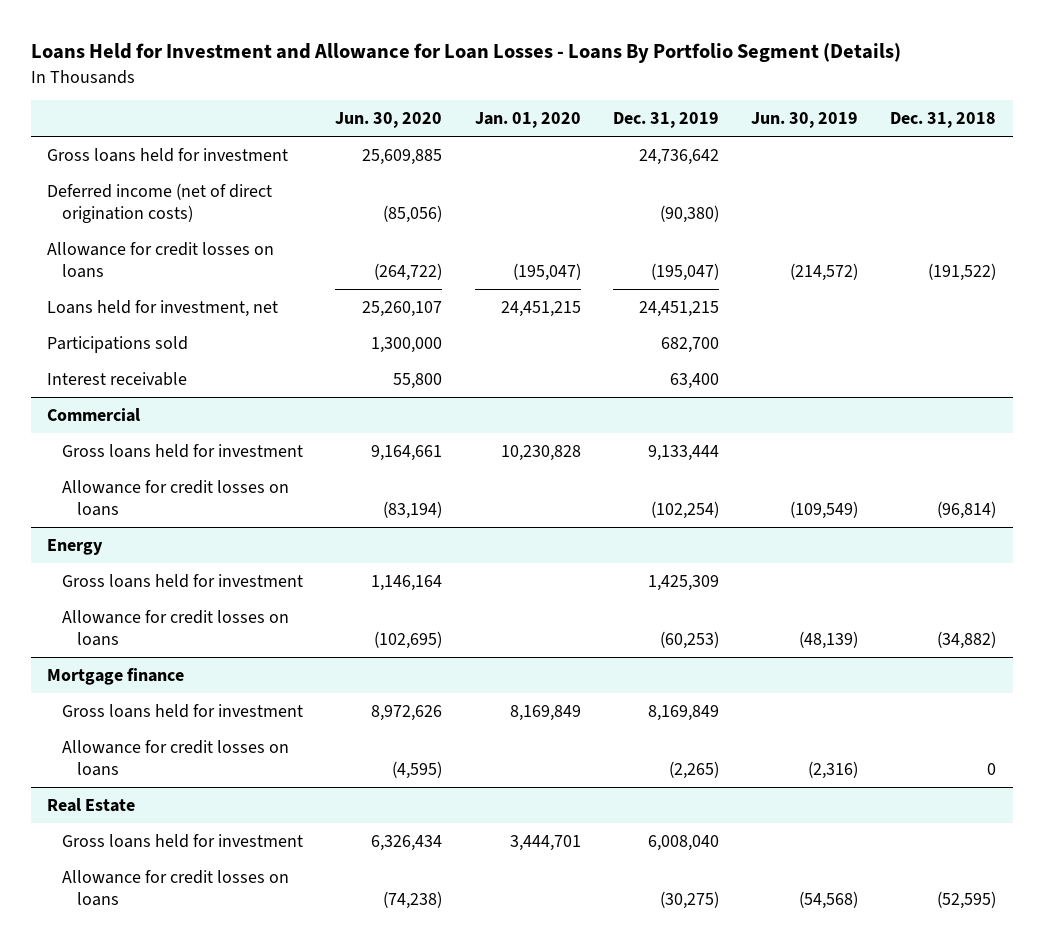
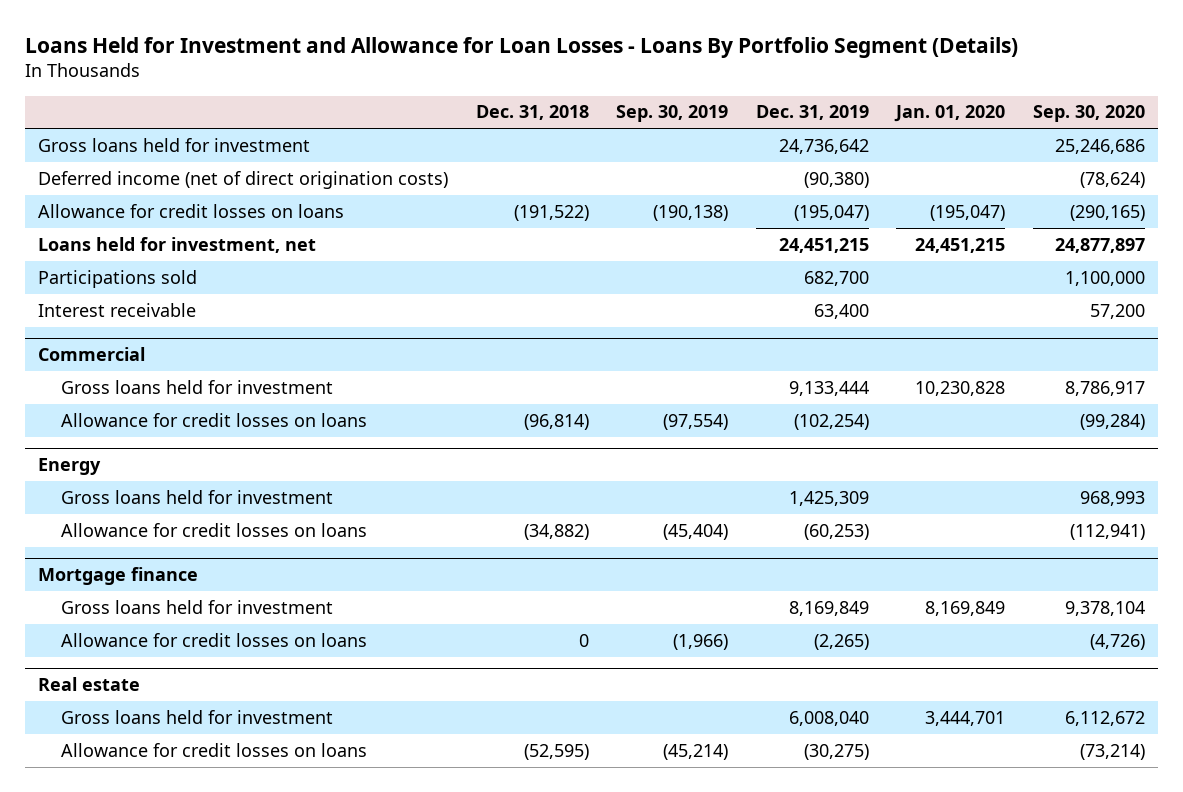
- | Jun. 30, 2020 | Jan. 01, 2020 | Dec. 31, 2019 | Jun. 30, 2019 | Dec. 31, 2018
+ | Dec. 31, 2018 | Sep. 30, 2019 | Dec. 31, 2019 | Jan. 01, 2020 | Sep. 30, 2020
- Real Estate
+ Real estate

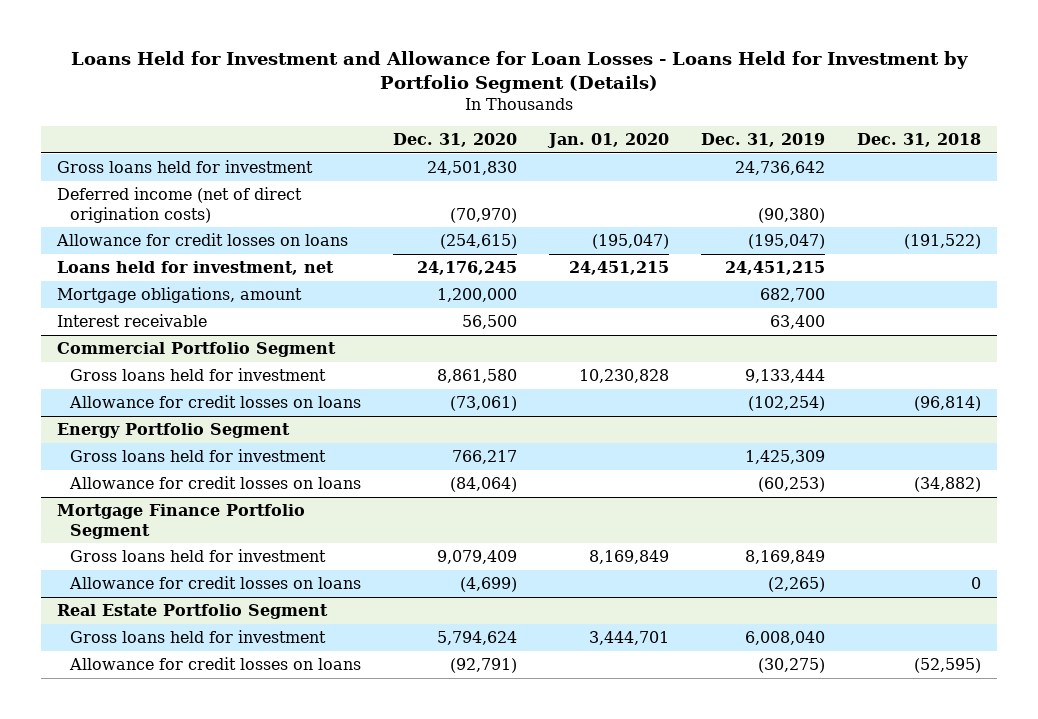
- Loans Held for Investment and Allowance for Loan Losses - Loans By Portfolio Segment (Details)
+ Loans Held for Investment and Allowance for Loan Losses - Loans Held for Investment by Portfolio Segment (Details)
- | Dec. 31, 2018 | Sep. 30, 2019 | Dec. 31, 2019 | Jan. 01, 2020 | Sep. 30, 2020
+ | Dec. 31, 2020 | Jan. 01, 2020 | Dec. 31, 2019 | Dec. 31, 2018
- Participations sold | | | 682,700 | | 1,100,000
+ Mortgage obligations, amount | 1,200,000 | | 682,700 |
- Commercial
+ Commercial Portfolio Segment
- Energy
+ Energy Portfolio Segment
- Mortgage finance
+ Mortgage Finance Portfolio Segment
- Real estate
+ Real Estate Portfolio Segment

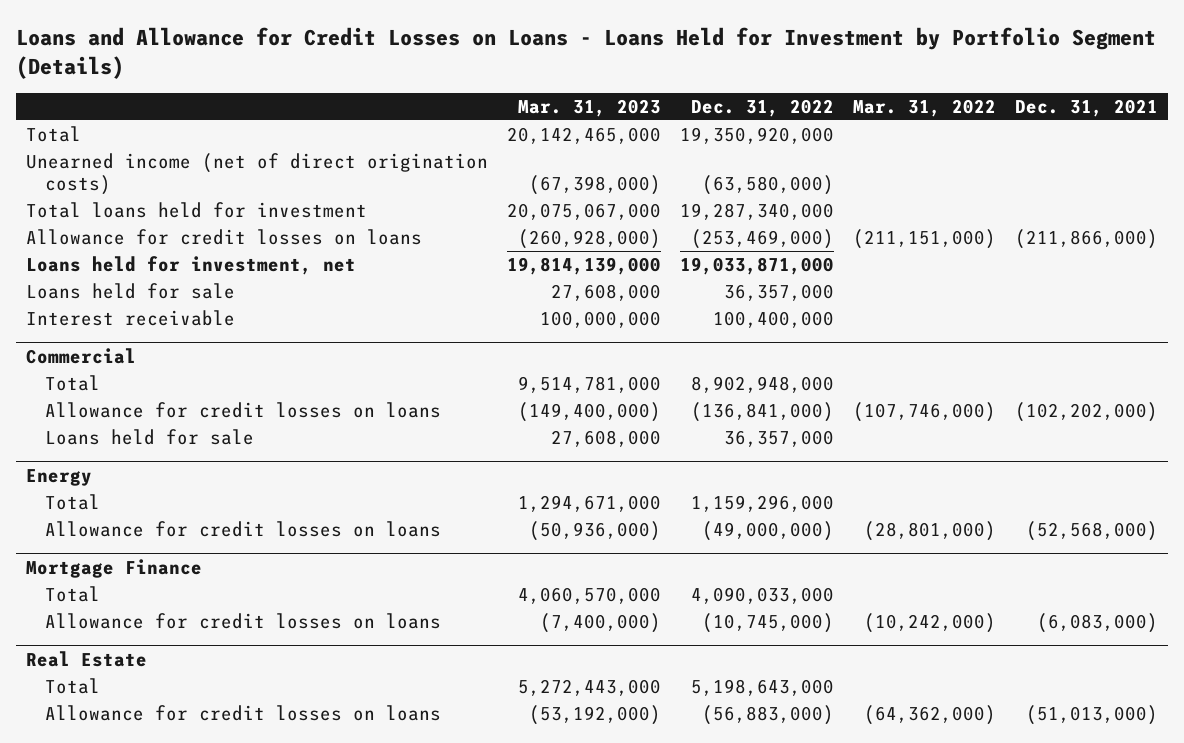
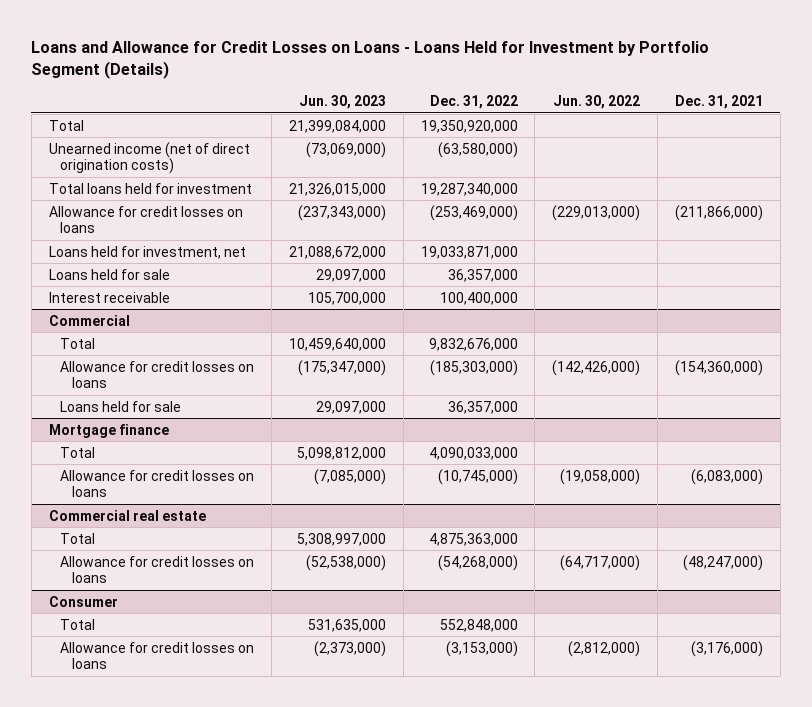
- | Mar. 31, 2023 | Dec. 31, 2022 | Mar. 31, 2022 | Dec. 31, 2021
+ | Jun. 30, 2023 | Dec. 31, 2022 | Jun. 30, 2022 | Dec. 31, 2021
@ Commercial
- Total | 9,514,781,000 | 8,902,948,000 | |
- Allowance for credit losses on loans | (149,400,000) | (136,841,000) | (107,746,000) | (102,202,000)
+ Total | 10,459,640,000 | 9,832,676,000 | |
+ Allowance for credit losses on loans | (175,347,000) | (185,303,000) | (142,426,000) | (154,360,000)
- Energy
- Total | 1,294,671,000 | 1,159,296,000 | |
- Allowance for credit losses on loans | (50,936,000) | (49,000,000) | (28,801,000) | (52,568,000)
- Mortgage Finance
+ Mortgage finance
- Real Estate
- Total | 5,272,443,000 | 5,198,643,000 | |
- Allowance for credit losses on loans | (53,192,000) | (56,883,000) | (64,362,000) | (51,013,000)
+ Commercial real estate
+ Total | 5,308,997,000 | 4,875,363,000 | |
+ Allowance for credit losses on loans | (52,538,000) | (54,268,000) | (64,717,000) | (48,247,000)
+ Consumer
+ Total | 531,635,000 | 552,848,000 | |
+ Allowance for credit losses on loans | (2,373,000) | (3,153,000) | (2,812,000) | (3,176,000)

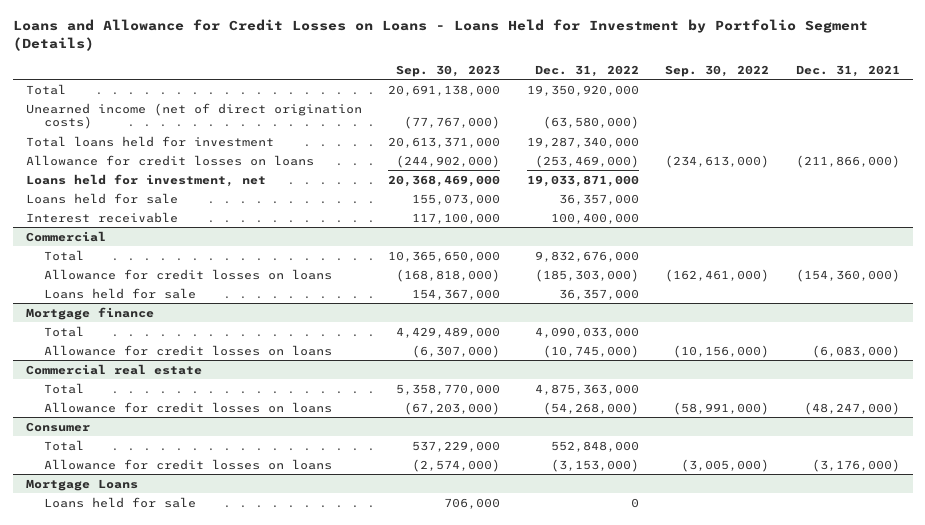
- | Jun. 30, 2023 | Dec. 31, 2022 | Jun. 30, 2022 | Dec. 31, 2021
+ | Sep. 30, 2023 | Dec. 31, 2022 | Sep. 30, 2022 | Dec. 31, 2021
+ Mortgage Loans
+ Loans held for sale | 706,000 | 0 | |

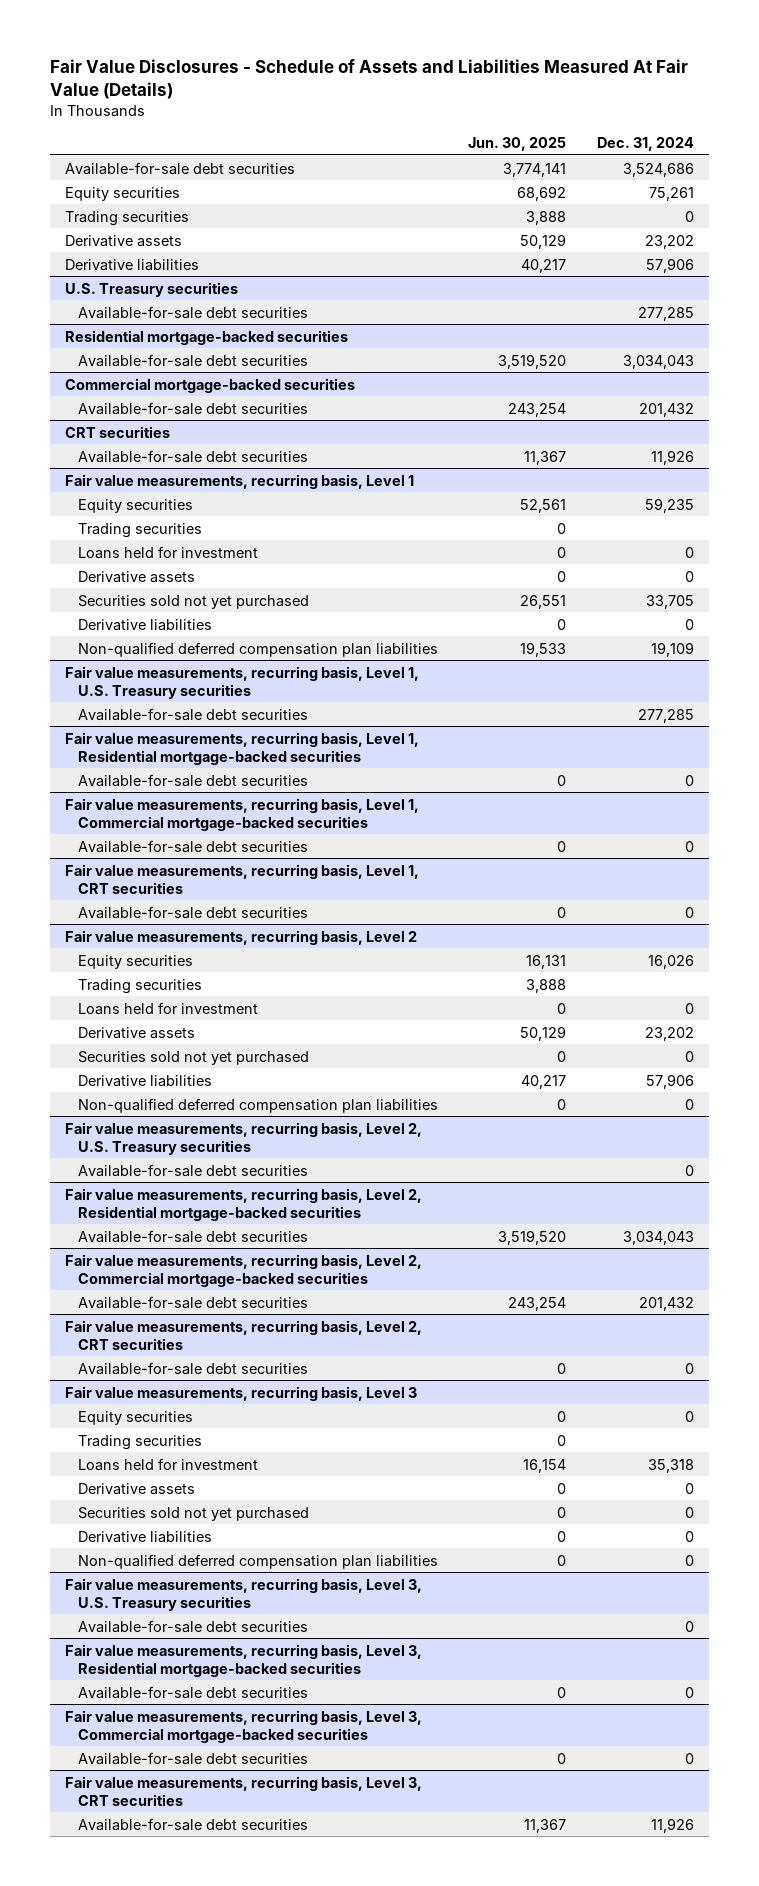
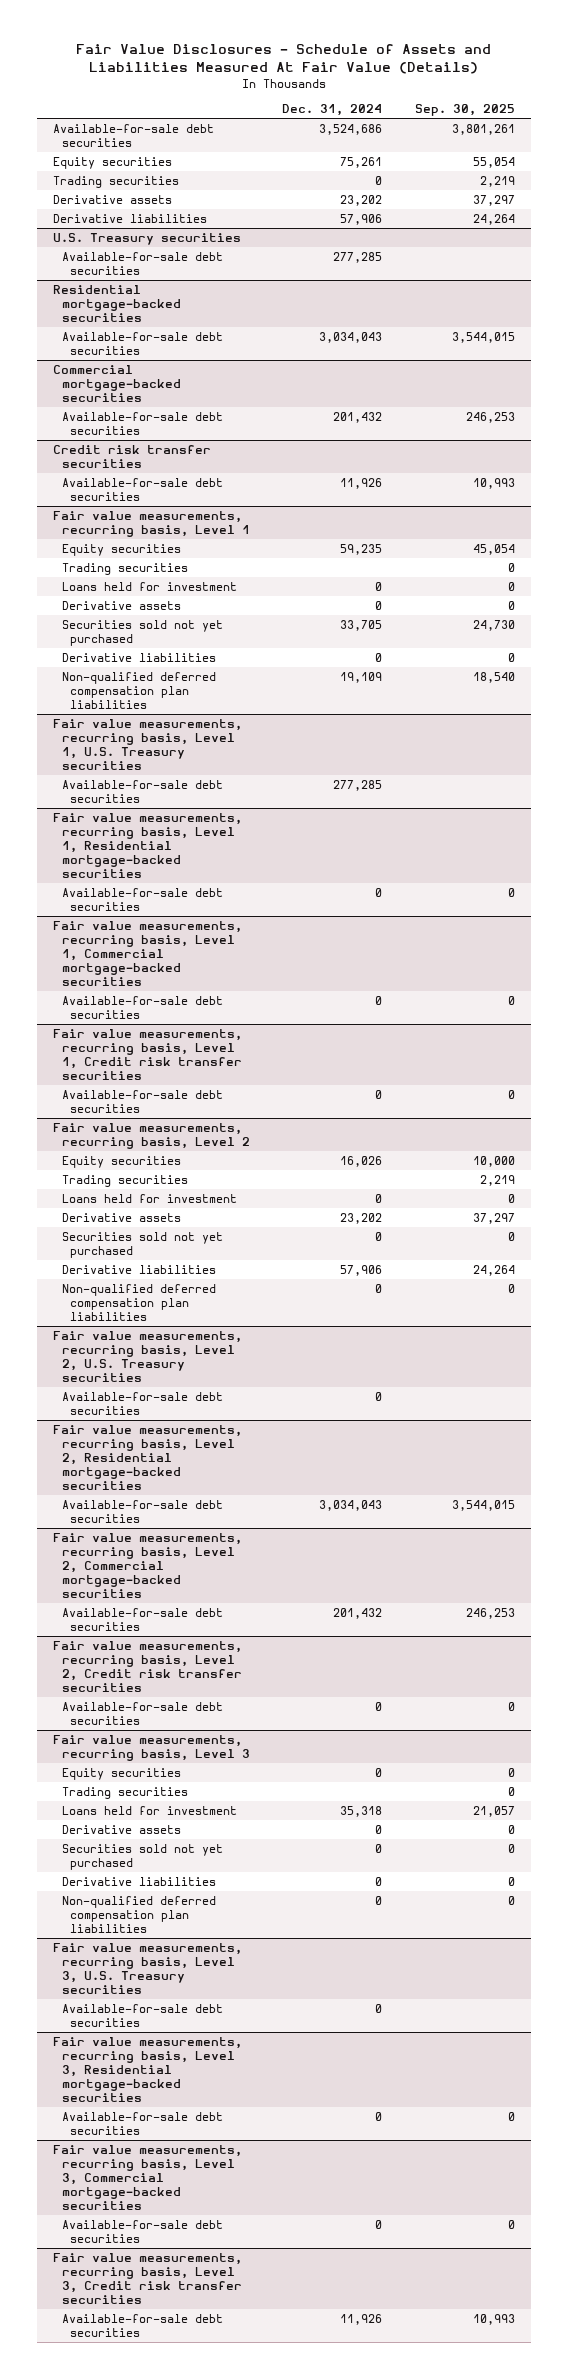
- | Jun. 30, 2025 | Dec. 31, 2024
+ | Dec. 31, 2024 | Sep. 30, 2025
- CRT securities
+ Credit risk transfer securities
- Fair value measurements, recurring basis, Level 1, CRT securities
+ Fair value measurements, recurring basis, Level 1, Credit risk transfer securities
- Fair value measurements, recurring basis, Level 2, CRT securities
+ Fair value measurements, recurring basis, Level 2, Credit risk transfer securities
- Fair value measurements, recurring basis, Level 3, CRT securities
+ Fair value measurements, recurring basis, Level 3, Credit risk transfer securities

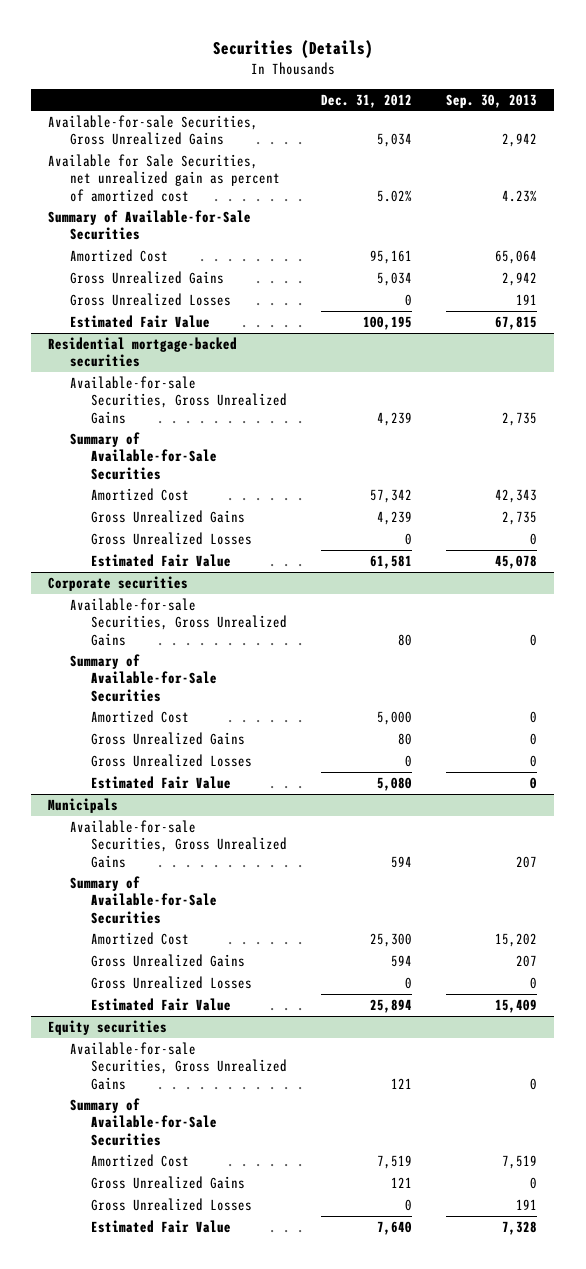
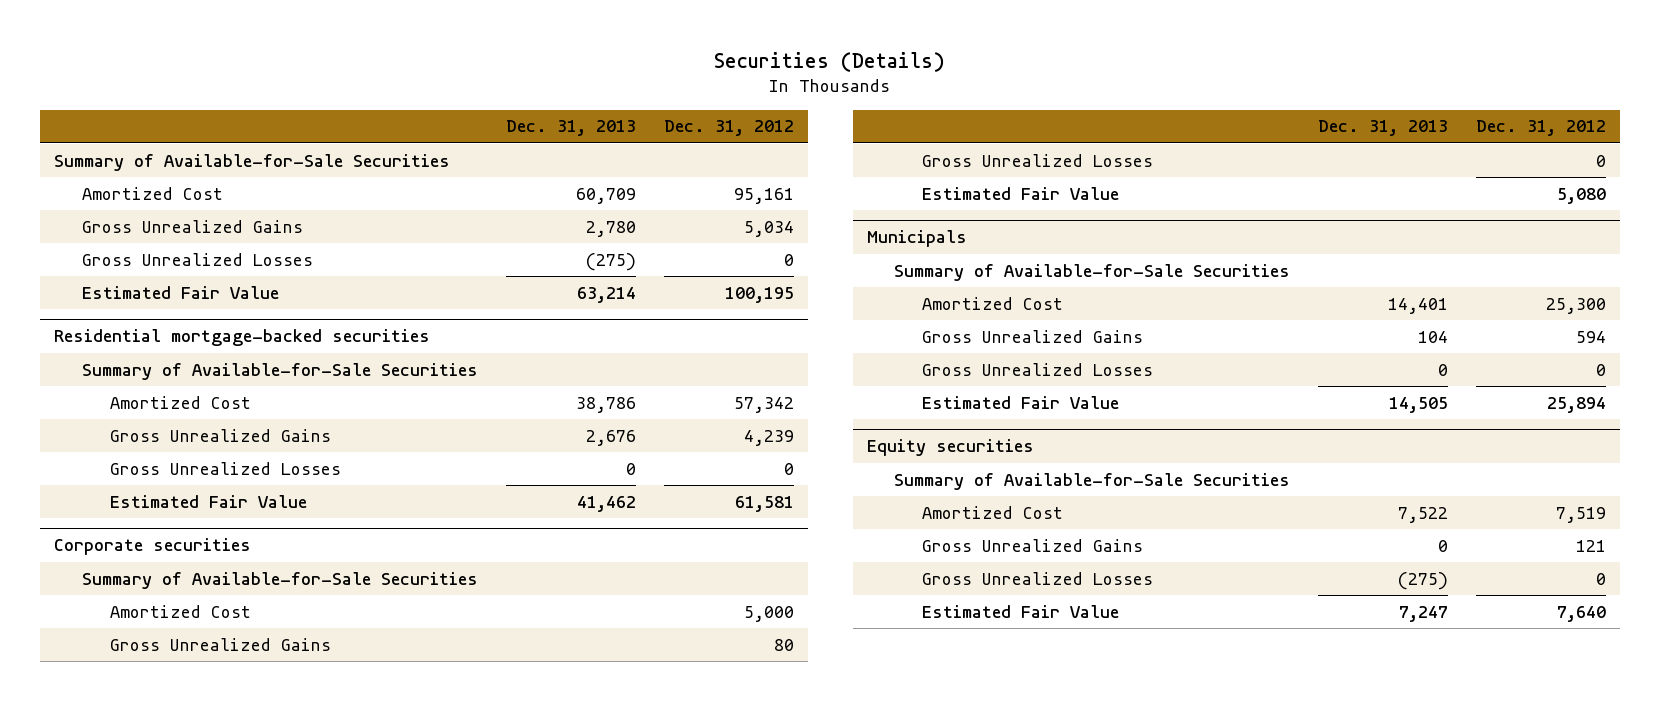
- | Dec. 31, 2012 | Sep. 30, 2013
+ | Dec. 31, 2013 | Dec. 31, 2012
- Available-for-sale Securities, Gross Unrealized Gains | 5,034 | 2,942
- Available for Sale Securities, net unrealized gain as percent of amortized cost | 5.02% | 4.23%
@ Residential mortgage-backed securities
- Available-for-sale Securities, Gross Unrealized Gains | 4,239 | 2,735
@ Corporate securities
- Available-for-sale Securities, Gross Unrealized Gains | 80 | 0
@ Municipals
- Available-for-sale Securities, Gross Unrealized Gains | 594 | 207
@ Equity securities
- Available-for-sale Securities, Gross Unrealized Gains | 121 | 0

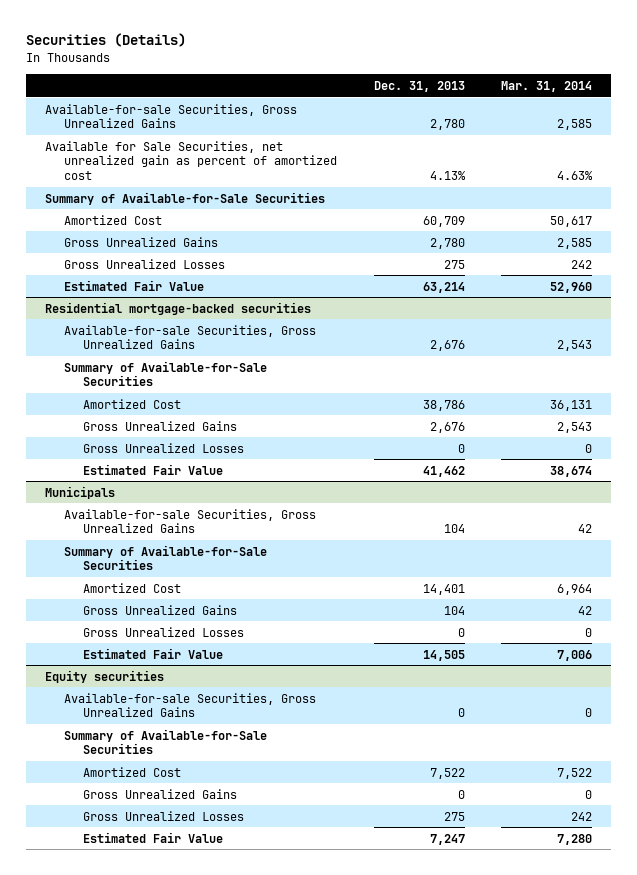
- | Dec. 31, 2013 | Dec. 31, 2012
+ | Dec. 31, 2013 | Mar. 31, 2014
+ Available-for-sale Securities, Gross Unrealized Gains | 2,780 | 2,585
+ Available for Sale Securities, net unrealized gain as percent of amortized cost | 4.13% | 4.63%
- Gross Unrealized Losses | (275) | 0
+ Gross Unrealized Losses | 275 | 242
@ Residential mortgage-backed securities
+ Available-for-sale Securities, Gross Unrealized Gains | 2,676 | 2,543
- Corporate securities
- Summary of Available-for-Sale Securities
- Amortized Cost | | 5,000
- Gross Unrealized Gains | | 80
- Gross Unrealized Losses | | 0
- Estimated Fair Value | | 5,080
@ Municipals
+ Available-for-sale Securities, Gross Unrealized Gains | 104 | 42
@ Equity securities
+ Available-for-sale Securities, Gross Unrealized Gains | 0 | 0
- Gross Unrealized Losses | (275) | 0
+ Gross Unrealized Losses | 275 | 242

